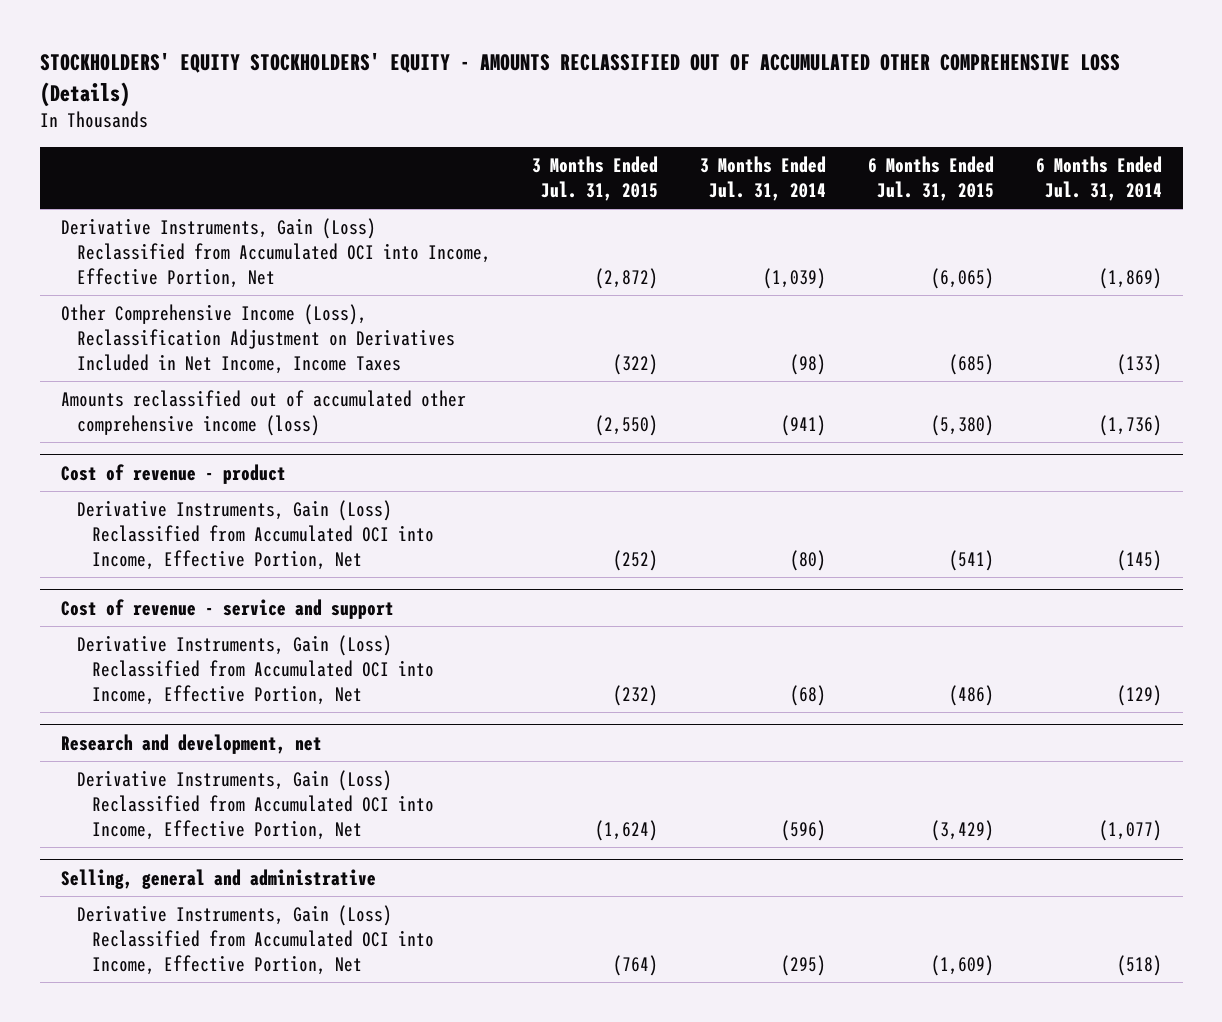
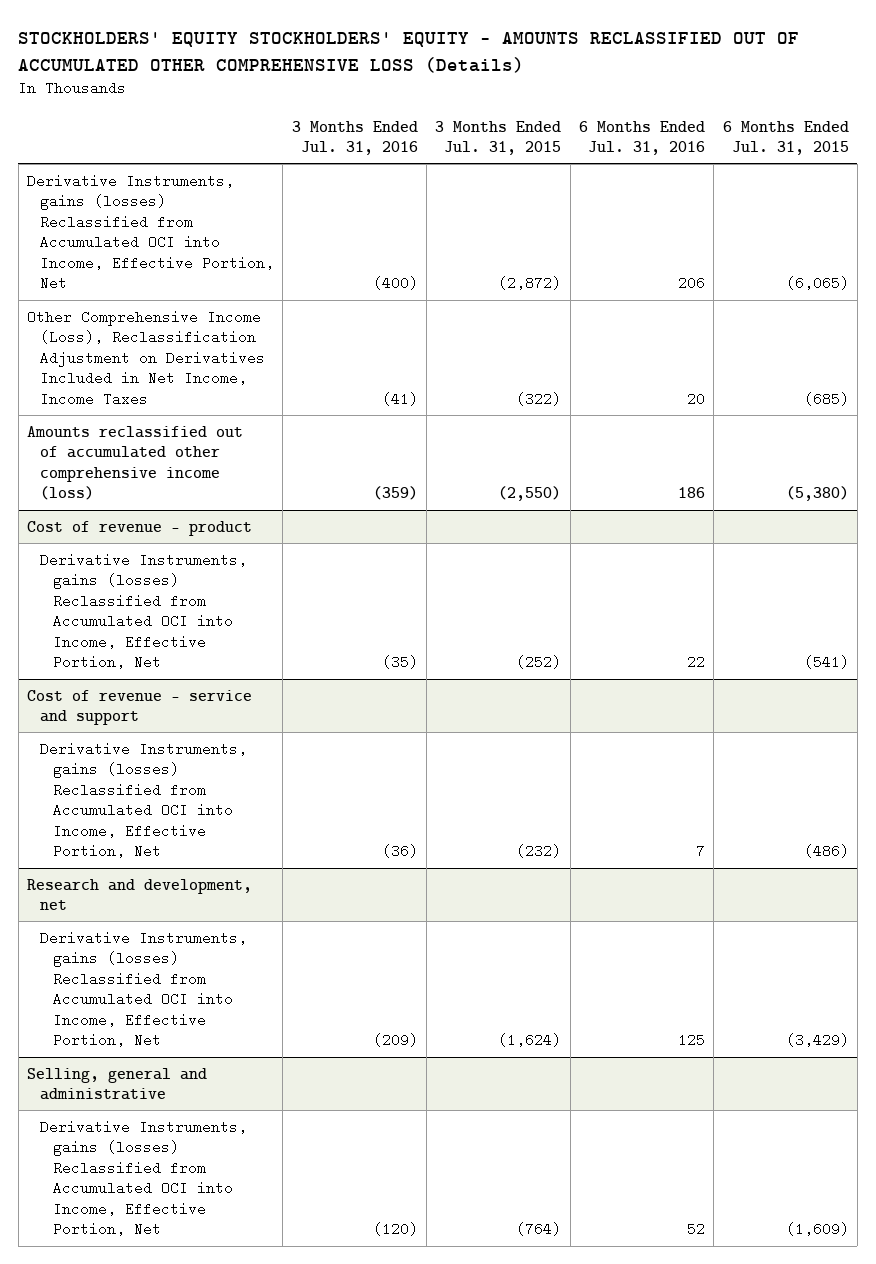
- | 3 Months Ended Jul. 31, 2015 | 3 Months Ended Jul. 31, 2014 | 6 Months Ended Jul. 31, 2015 | 6 Months Ended Jul. 31, 2014
+ | 3 Months Ended Jul. 31, 2016 | 3 Months Ended Jul. 31, 2015 | 6 Months Ended Jul. 31, 2016 | 6 Months Ended Jul. 31, 2015
- Derivative Instruments, Gain (Loss) Reclassified from Accumulated OCI into Income, Effective Portion, Net | (2,872) | (1,039) | (6,065) | (1,869)
+ Derivative Instruments, gains (losses) Reclassified from Accumulated OCI into Income, Effective Portion, Net | (400) | (2,872) | 206 | (6,065)
@ Cost of revenue - product
- Derivative Instruments, Gain (Loss) Reclassified from Accumulated OCI into Income, Effective Portion, Net | (252) | (80) | (541) | (145)
+ Derivative Instruments, gains (losses) Reclassified from Accumulated OCI into Income, Effective Portion, Net | (35) | (252) | 22 | (541)
@ Cost of revenue - service and support
- Derivative Instruments, Gain (Loss) Reclassified from Accumulated OCI into Income, Effective Portion, Net | (232) | (68) | (486) | (129)
+ Derivative Instruments, gains (losses) Reclassified from Accumulated OCI into Income, Effective Portion, Net | (36) | (232) | 7 | (486)
@ Research and development, net
- Derivative Instruments, Gain (Loss) Reclassified from Accumulated OCI into Income, Effective Portion, Net | (1,624) | (596) | (3,429) | (1,077)
+ Derivative Instruments, gains (losses) Reclassified from Accumulated OCI into Income, Effective Portion, Net | (209) | (1,624) | 125 | (3,429)
@ Selling, general and administrative
- Derivative Instruments, Gain (Loss) Reclassified from Accumulated OCI into Income, Effective Portion, Net | (764) | (295) | (1,609) | (518)
+ Derivative Instruments, gains (losses) Reclassified from Accumulated OCI into Income, Effective Portion, Net | (120) | (764) | 52 | (1,609)

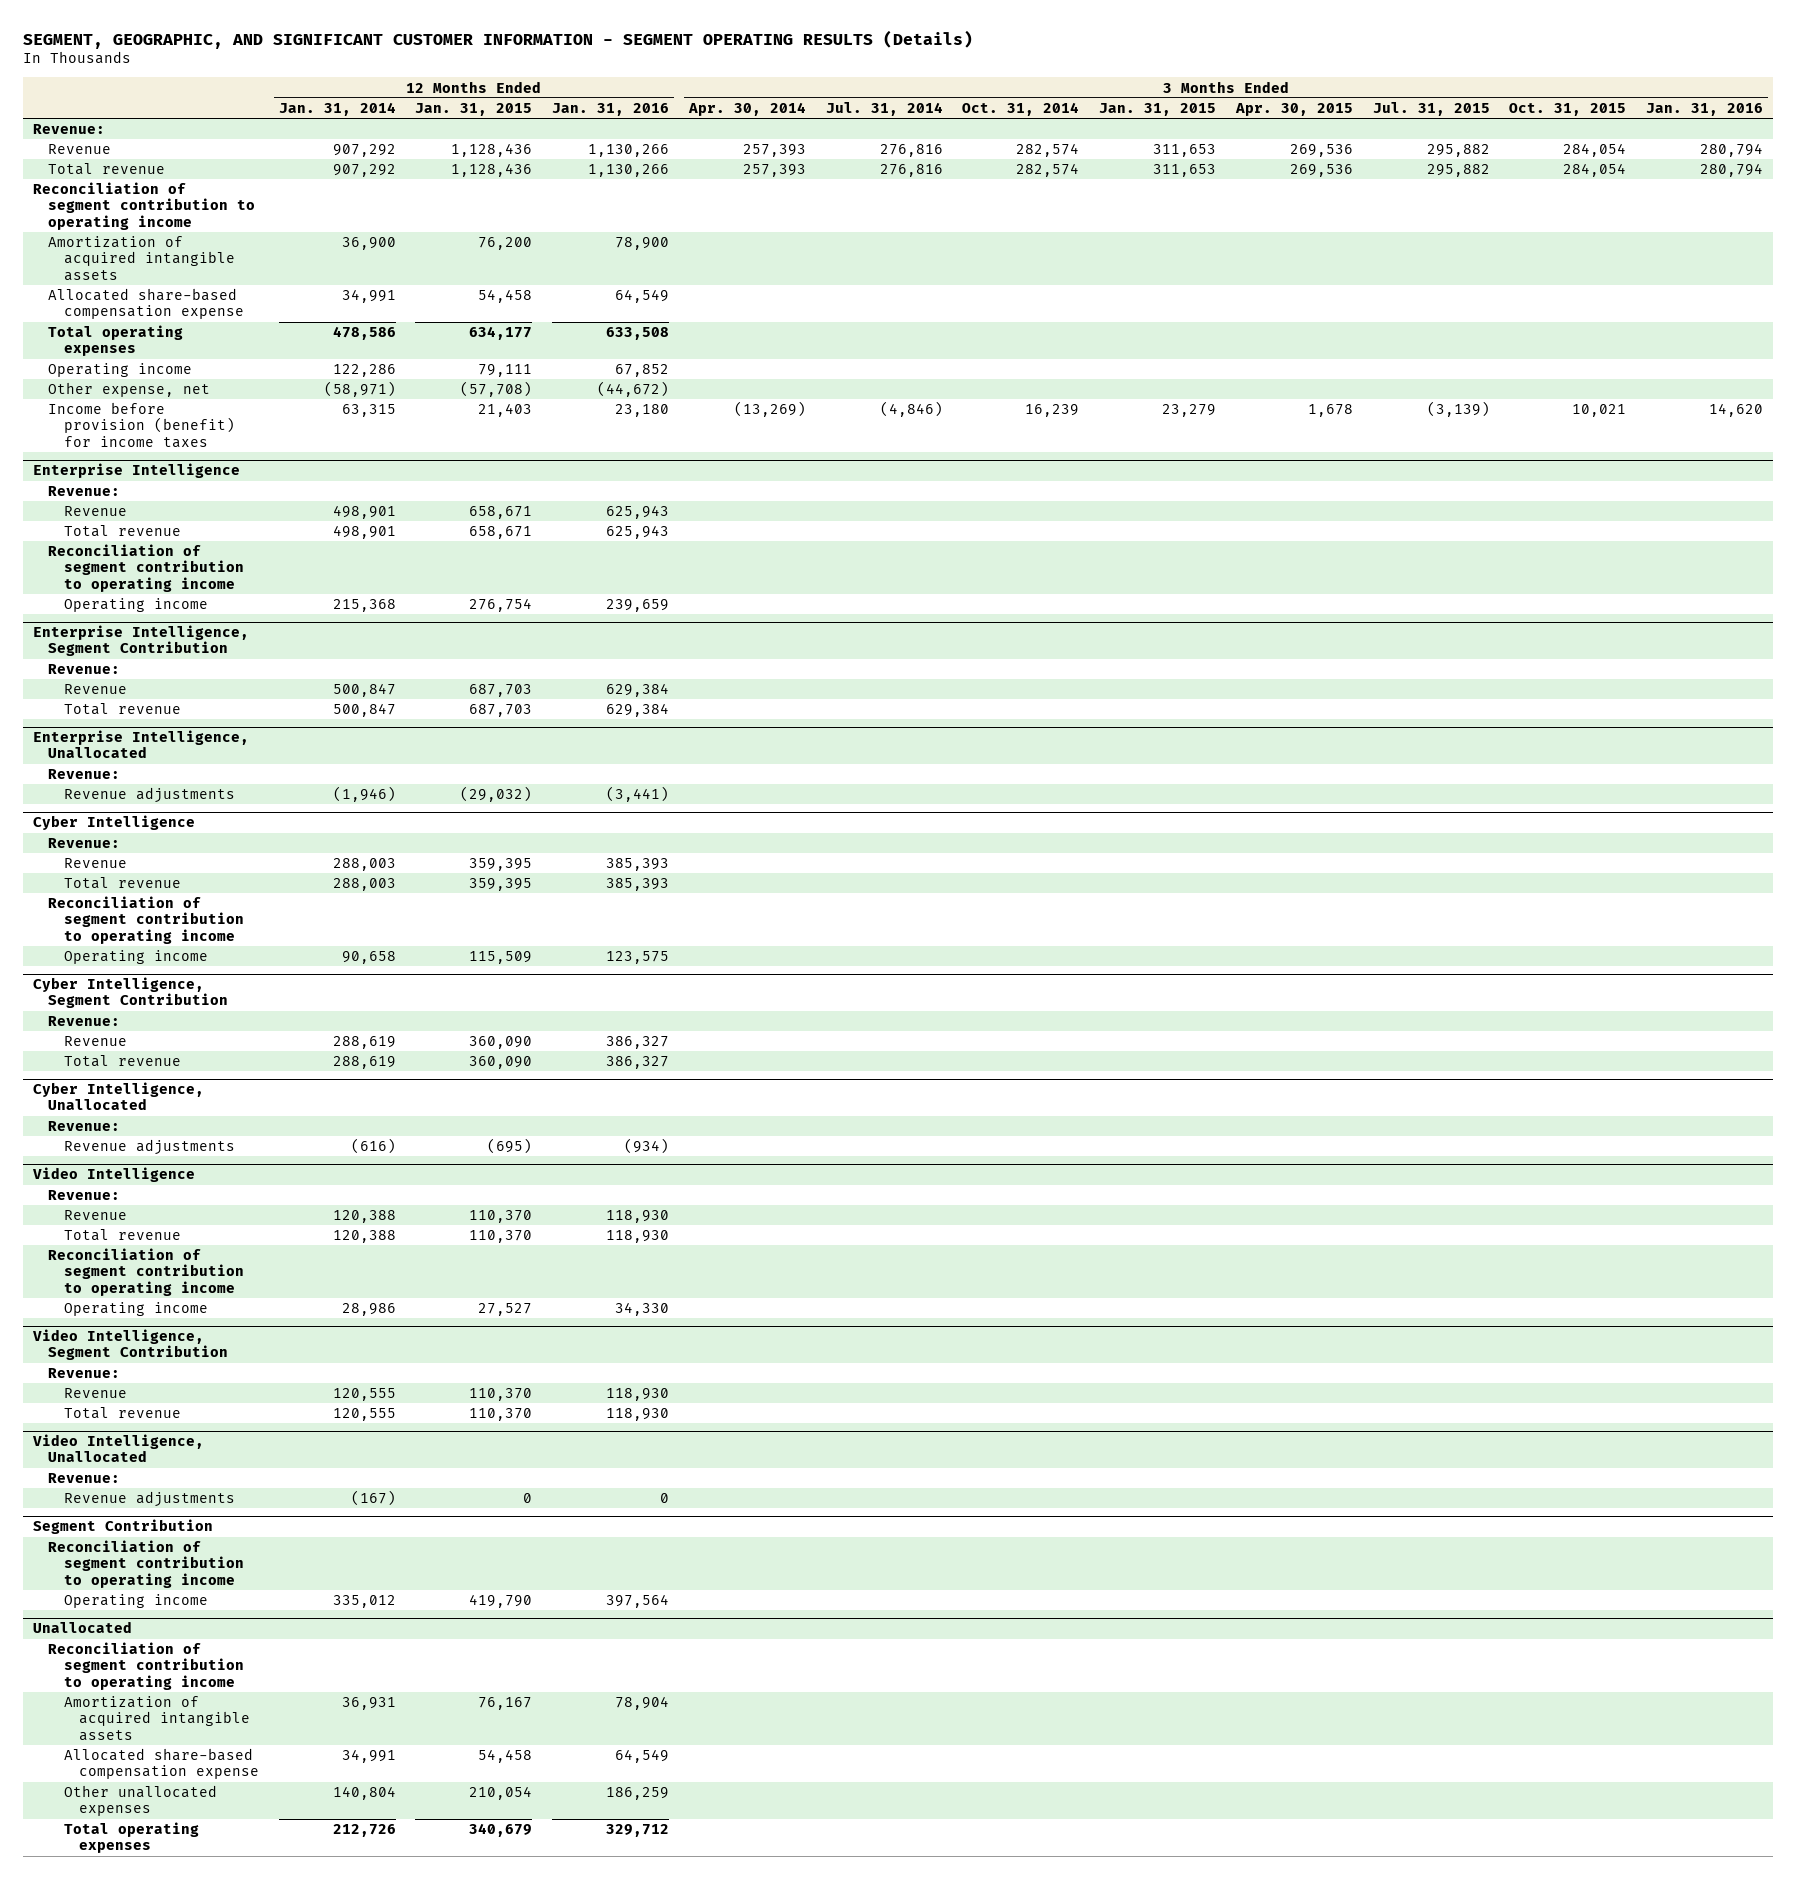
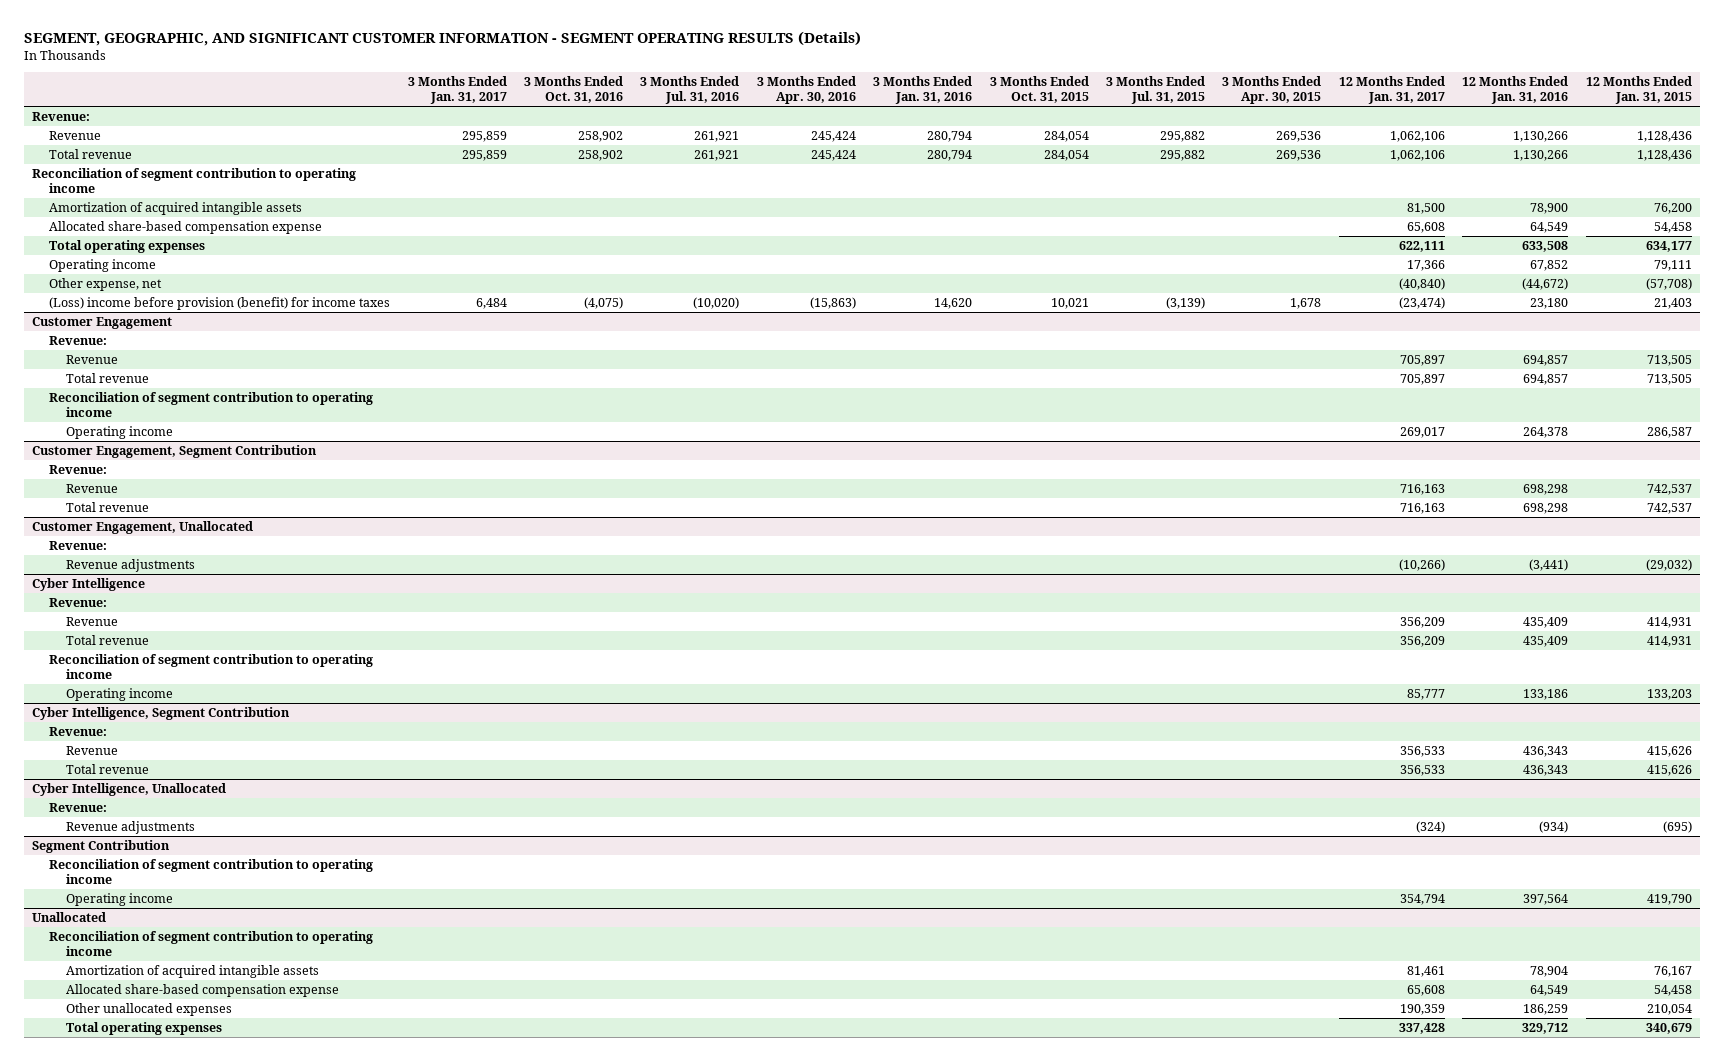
- | 12 Months Ended Jan. 31, 2014 | 12 Months Ended Jan. 31, 2015 | 12 Months Ended Jan. 31, 2016 | 3 Months Ended Apr. 30, 2014 | 3 Months Ended Jul. 31, 2014 | 3 Months Ended Oct. 31, 2014 | 3 Months Ended Jan. 31, 2015 | 3 Months Ended Apr. 30, 2015 | 3 Months Ended Jul. 31, 2015 | 3 Months Ended Oct. 31, 2015 | 3 Months Ended Jan. 31, 2016
+ | 3 Months Ended Jan. 31, 2017 | 3 Months Ended Oct. 31, 2016 | 3 Months Ended Jul. 31, 2016 | 3 Months Ended Apr. 30, 2016 | 3 Months Ended Jan. 31, 2016 | 3 Months Ended Oct. 31, 2015 | 3 Months Ended Jul. 31, 2015 | 3 Months Ended Apr. 30, 2015 | 12 Months Ended Jan. 31, 2017 | 12 Months Ended Jan. 31, 2016 | 12 Months Ended Jan. 31, 2015
- Income before provision (benefit) for income taxes | 63,315 | 21,403 | 23,180 | (13,269) | (4,846) | 16,239 | 23,279 | 1,678 | (3,139) | 10,021 | 14,620
- Enterprise Intelligence
+ (Loss) income before provision (benefit) for income taxes | 6,484 | (4,075) | (10,020) | (15,863) | 14,620 | 10,021 | (3,139) | 1,678 | (23,474) | 23,180 | 21,403
+ Customer Engagement
- Revenue | 498,901 | 658,671 | 625,943 | | | | | | | |
- Total revenue | 498,901 | 658,671 | 625,943 | | | | | | | |
+ Revenue | | | | | | | | | 705,897 | 694,857 | 713,505
+ Total revenue | | | | | | | | | 705,897 | 694,857 | 713,505
- Operating income | 215,368 | 276,754 | 239,659 | | | | | | | |
- Enterprise Intelligence, Segment Contribution
+ Operating income | | | | | | | | | 269,017 | 264,378 | 286,587
+ Customer Engagement, Segment Contribution
- Revenue | 500,847 | 687,703 | 629,384 | | | | | | | |
- Total revenue | 500,847 | 687,703 | 629,384 | | | | | | | |
- Enterprise Intelligence, Unallocated
+ Revenue | | | | | | | | | 716,163 | 698,298 | 742,537
+ Total revenue | | | | | | | | | 716,163 | 698,298 | 742,537
+ Customer Engagement, Unallocated
@ Cyber Intelligence
- Revenue | 288,003 | 359,395 | 385,393 | | | | | | | |
- Total revenue | 288,003 | 359,395 | 385,393 | | | | | | | |
+ Revenue | | | | | | | | | 356,209 | 435,409 | 414,931
+ Total revenue | | | | | | | | | 356,209 | 435,409 | 414,931
- Operating income | 90,658 | 115,509 | 123,575 | | | | | | | |
+ Operating income | | | | | | | | | 85,777 | 133,186 | 133,203
@ Cyber Intelligence, Segment Contribution
- Revenue | 288,619 | 360,090 | 386,327 | | | | | | | |
- Total revenue | 288,619 | 360,090 | 386,327 | | | | | | | |
+ Revenue | | | | | | | | | 356,533 | 436,343 | 415,626
+ Total revenue | | | | | | | | | 356,533 | 436,343 | 415,626
- Video Intelligence
- Revenue:
- Revenue | 120,388 | 110,370 | 118,930 | | | | | | | |
- Total revenue | 120,388 | 110,370 | 118,930 | | | | | | | |
- Reconciliation of segment contribution to operating income
- Operating income | 28,986 | 27,527 | 34,330 | | | | | | | |
- Video Intelligence, Segment Contribution
- Revenue:
- Revenue | 120,555 | 110,370 | 118,930 | | | | | | | |
- Total revenue | 120,555 | 110,370 | 118,930 | | | | | | | |
- Video Intelligence, Unallocated
- Revenue:
- Revenue adjustments | (167) | 0 | 0 | | | | | | | |

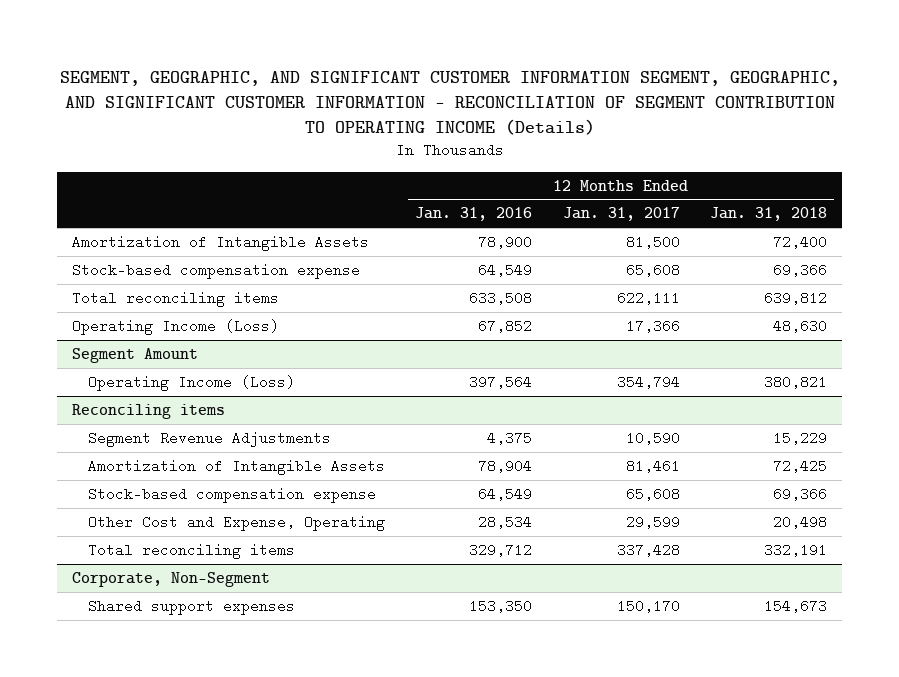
- SEGMENT, GEOGRAPHIC, AND SIGNIFICANT CUSTOMER INFORMATION - SEGMENT OPERATING RESULTS (Details)
+ SEGMENT, GEOGRAPHIC, AND SIGNIFICANT CUSTOMER INFORMATION SEGMENT, GEOGRAPHIC, AND SIGNIFICANT CUSTOMER INFORMATION - RECONCILIATION OF SEGMENT CONTRIBUTION TO OPERATING INCOME (Details)
- | 3 Months Ended Jan. 31, 2017 | 3 Months Ended Oct. 31, 2016 | 3 Months Ended Jul. 31, 2016 | 3 Months Ended Apr. 30, 2016 | 3 Months Ended Jan. 31, 2016 | 3 Months Ended Oct. 31, 2015 | 3 Months Ended Jul. 31, 2015 | 3 Months Ended Apr. 30, 2015 | 12 Months Ended Jan. 31, 2017 | 12 Months Ended Jan. 31, 2016 | 12 Months Ended Jan. 31, 2015
+ | 12 Months Ended Jan. 31, 2016 | 12 Months Ended Jan. 31, 2017 | 12 Months Ended Jan. 31, 2018
- Revenue:
- Revenue | 295,859 | 258,902 | 261,921 | 245,424 | 280,794 | 284,054 | 295,882 | 269,536 | 1,062,106 | 1,130,266 | 1,128,436
- Total revenue | 295,859 | 258,902 | 261,921 | 245,424 | 280,794 | 284,054 | 295,882 | 269,536 | 1,062,106 | 1,130,266 | 1,128,436
- Reconciliation of segment contribution to operating income
- Amortization of acquired intangible assets | | | | | | | | | 81,500 | 78,900 | 76,200
- Allocated share-based compensation expense | | | | | | | | | 65,608 | 64,549 | 54,458
- Total operating expenses | | | | | | | | | 622,111 | 633,508 | 634,177
- Operating income | | | | | | | | | 17,366 | 67,852 | 79,111
- Other expense, net | | | | | | | | | (40,840) | (44,672) | (57,708)
- (Loss) income before provision (benefit) for income taxes | 6,484 | (4,075) | (10,020) | (15,863) | 14,620 | 10,021 | (3,139) | 1,678 | (23,474) | 23,180 | 21,403
- Customer Engagement
- Revenue:
- Revenue | | | | | | | | | 705,897 | 694,857 | 713,505
- Total revenue | | | | | | | | | 705,897 | 694,857 | 713,505
- Reconciliation of segment contribution to operating income
- Operating income | | | | | | | | | 269,017 | 264,378 | 286,587
- Customer Engagement, Segment Contribution
- Revenue:
- Revenue | | | | | | | | | 716,163 | 698,298 | 742,537
- Total revenue | | | | | | | | | 716,163 | 698,298 | 742,537
- Customer Engagement, Unallocated
- Revenue:
- Revenue adjustments | | | | | | | | | (10,266) | (3,441) | (29,032)
- Cyber Intelligence
- Revenue:
- Revenue | | | | | | | | | 356,209 | 435,409 | 414,931
- Total revenue | | | | | | | | | 356,209 | 435,409 | 414,931
- Reconciliation of segment contribution to operating income
- Operating income | | | | | | | | | 85,777 | 133,186 | 133,203
- Cyber Intelligence, Segment Contribution
- Revenue:
- Revenue | | | | | | | | | 356,533 | 436,343 | 415,626
- Total revenue | | | | | | | | | 356,533 | 436,343 | 415,626
- Cyber Intelligence, Unallocated
- Revenue:
- Revenue adjustments | | | | | | | | | (324) | (934) | (695)
- Segment Contribution
- Reconciliation of segment contribution to operating income
- Operating income | | | | | | | | | 354,794 | 397,564 | 419,790
- Unallocated
- Reconciliation of segment contribution to operating income
- Amortization of acquired intangible assets | | | | | | | | | 81,461 | 78,904 | 76,167
- Allocated share-based compensation expense | | | | | | | | | 65,608 | 64,549 | 54,458
- Other unallocated expenses | | | | | | | | | 190,359 | 186,259 | 210,054
- Total operating expenses | | | | | | | | | 337,428 | 329,712 | 340,679
+ Amortization of Intangible Assets | 78,900 | 81,500 | 72,400
+ Stock-based compensation expense | 64,549 | 65,608 | 69,366
+ Total reconciling items | 633,508 | 622,111 | 639,812
+ Operating Income (Loss) | 67,852 | 17,366 | 48,630
+ Segment Amount
+ Operating Income (Loss) | 397,564 | 354,794 | 380,821
+ Reconciling items
+ Segment Revenue Adjustments | 4,375 | 10,590 | 15,229
+ Amortization of Intangible Assets | 78,904 | 81,461 | 72,425
+ Stock-based compensation expense | 64,549 | 65,608 | 69,366
+ Other Cost and Expense, Operating | 28,534 | 29,599 | 20,498
+ Total reconciling items | 329,712 | 337,428 | 332,191
+ Corporate, Non-Segment
+ Shared support expenses | 153,350 | 150,170 | 154,673

